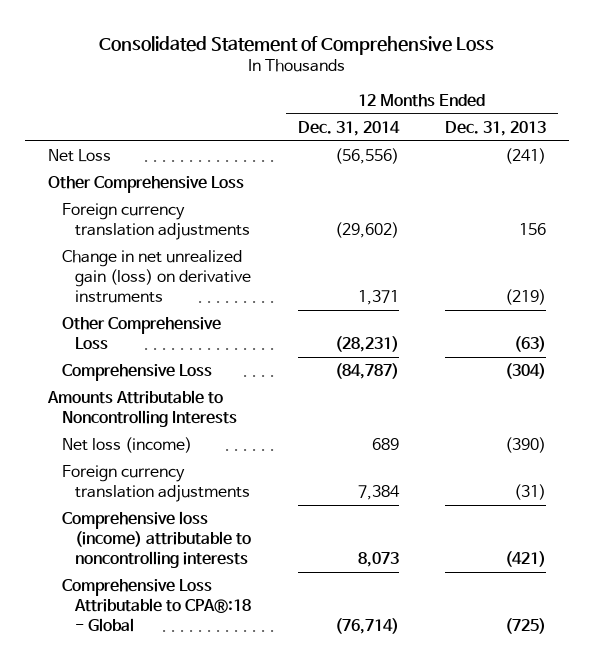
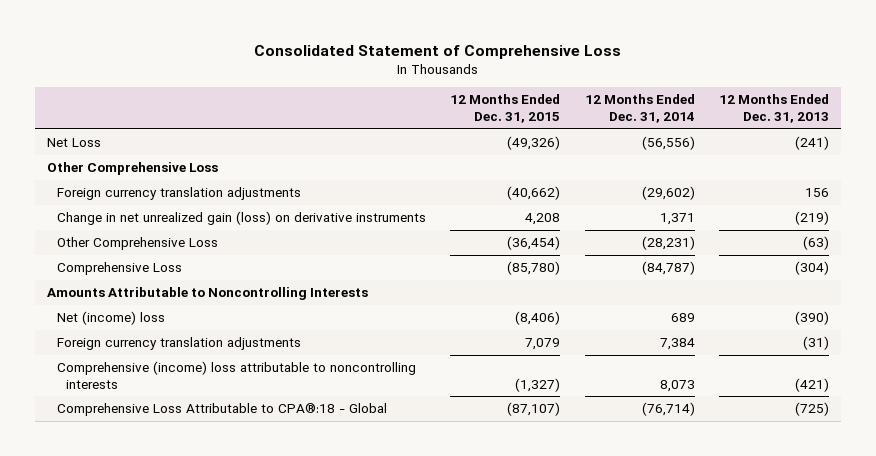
- | 12 Months Ended Dec. 31, 2014 | 12 Months Ended Dec. 31, 2013
+ | 12 Months Ended Dec. 31, 2015 | 12 Months Ended Dec. 31, 2014 | 12 Months Ended Dec. 31, 2013
- Net loss (income) | 689 | (390)
+ Net (income) loss | (8,406) | 689 | (390)
- Comprehensive loss (income) attributable to noncontrolling interests | 8,073 | (421)
+ Comprehensive (income) loss attributable to noncontrolling interests | (1,327) | 8,073 | (421)

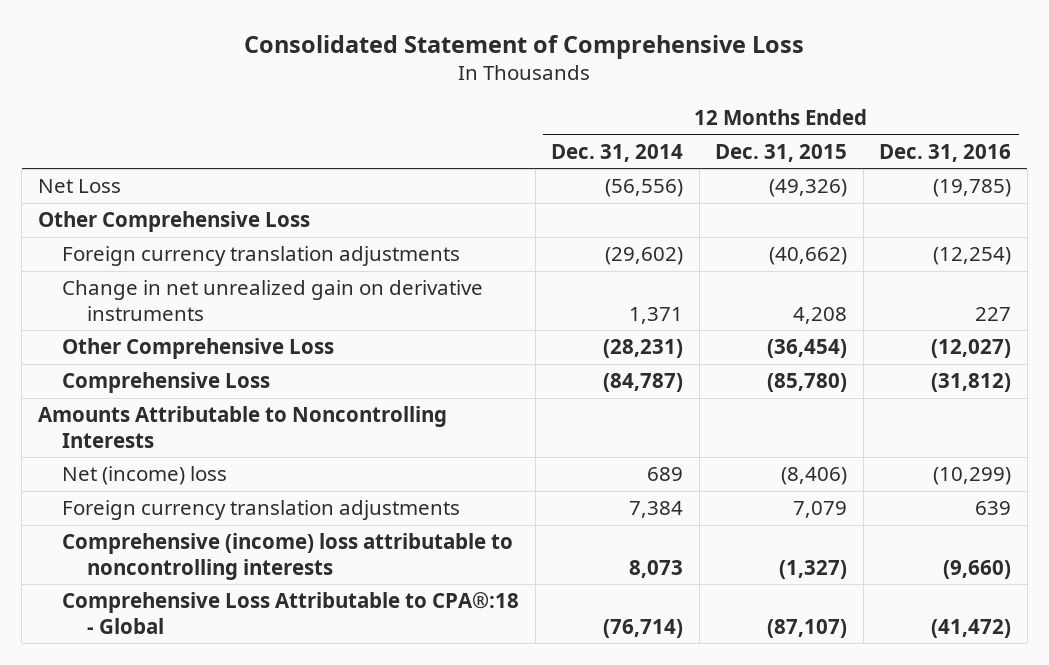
- | 12 Months Ended Dec. 31, 2015 | 12 Months Ended Dec. 31, 2014 | 12 Months Ended Dec. 31, 2013
+ | 12 Months Ended Dec. 31, 2014 | 12 Months Ended Dec. 31, 2015 | 12 Months Ended Dec. 31, 2016
- Change in net unrealized gain (loss) on derivative instruments | 4,208 | 1,371 | (219)
+ Change in net unrealized gain on derivative instruments | 1,371 | 4,208 | 227

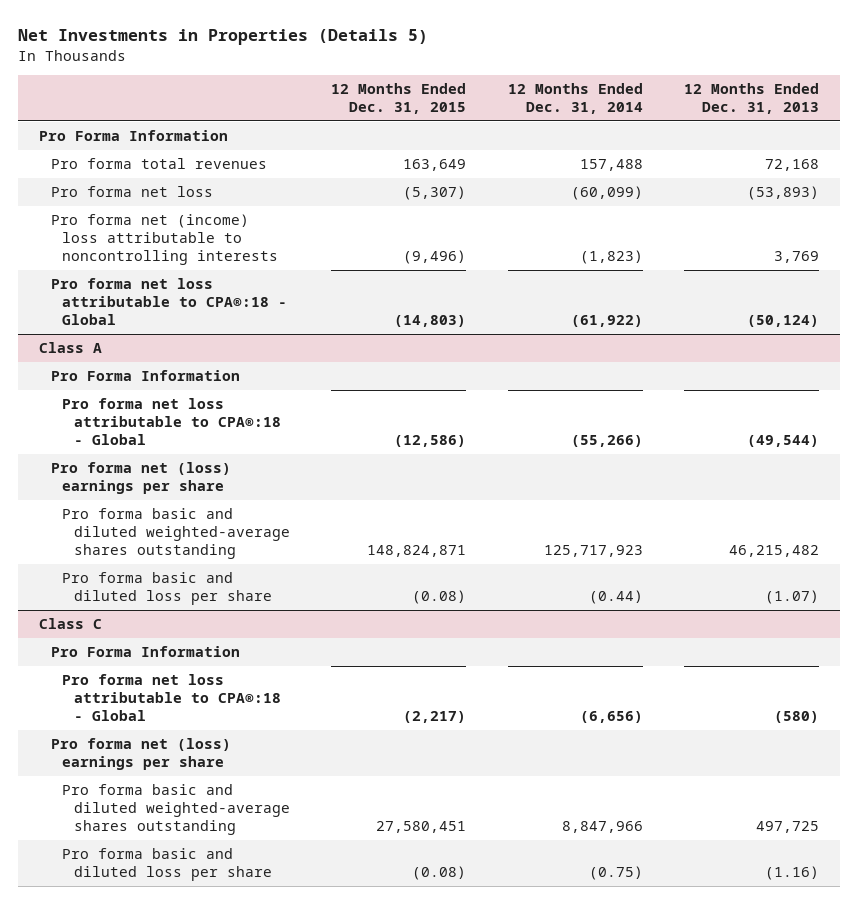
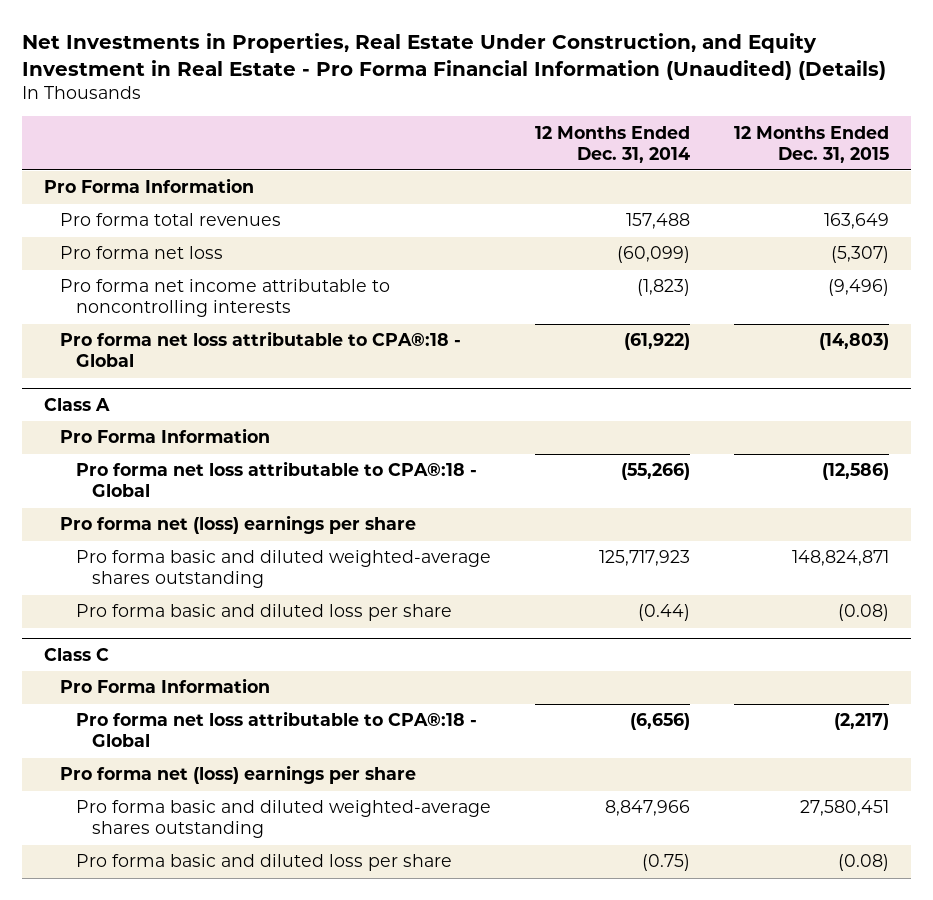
- Net Investments in Properties (Details 5)
+ Net Investments in Properties, Real Estate Under Construction, and Equity Investment in Real Estate - Pro Forma Financial Information (Unaudited) (Details)
- | 12 Months Ended Dec. 31, 2015 | 12 Months Ended Dec. 31, 2014 | 12 Months Ended Dec. 31, 2013
+ | 12 Months Ended Dec. 31, 2014 | 12 Months Ended Dec. 31, 2015
- Pro forma net (income) loss attributable to noncontrolling interests | (9,496) | (1,823) | 3,769
+ Pro forma net income attributable to noncontrolling interests | (1,823) | (9,496)

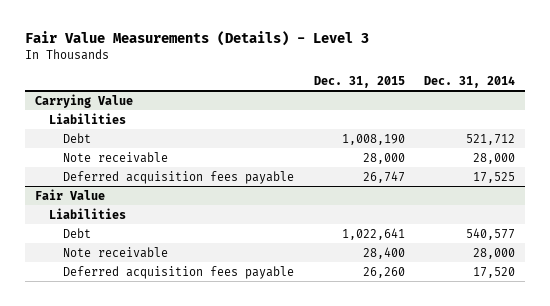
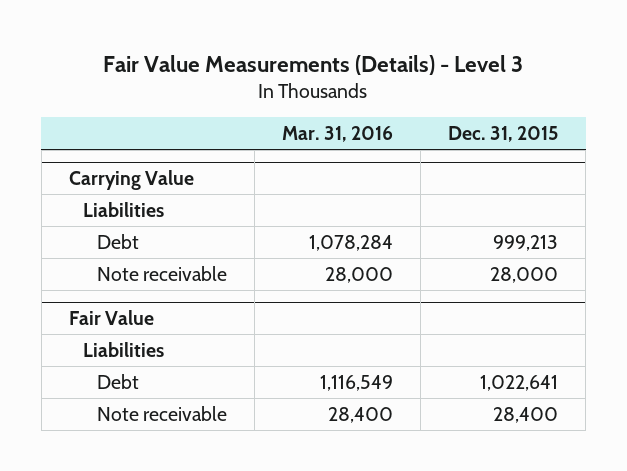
- | Dec. 31, 2015 | Dec. 31, 2014
+ | Mar. 31, 2016 | Dec. 31, 2015
@ Carrying Value
- Debt | 1,008,190 | 521,712
+ Debt | 1,078,284 | 999,213
- Deferred acquisition fees payable | 26,747 | 17,525
@ Fair Value
- Deferred acquisition fees payable | 26,260 | 17,520

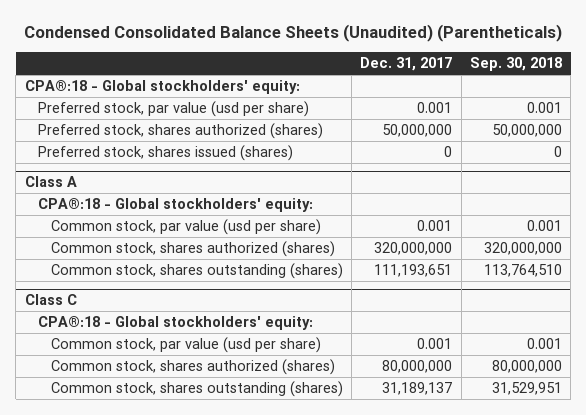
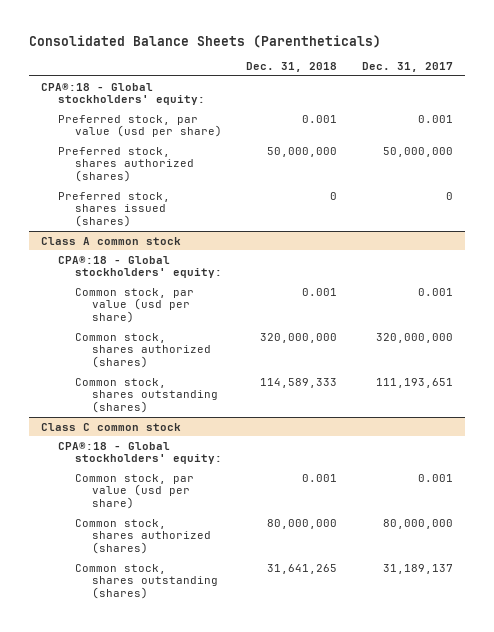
- Condensed Consolidated Balance Sheets (Unaudited) (Parentheticals)
+ Consolidated Balance Sheets (Parentheticals)
- | Dec. 31, 2017 | Sep. 30, 2018
+ | Dec. 31, 2018 | Dec. 31, 2017
- Class A
+ Class A common stock
- Class C
+ Class C common stock

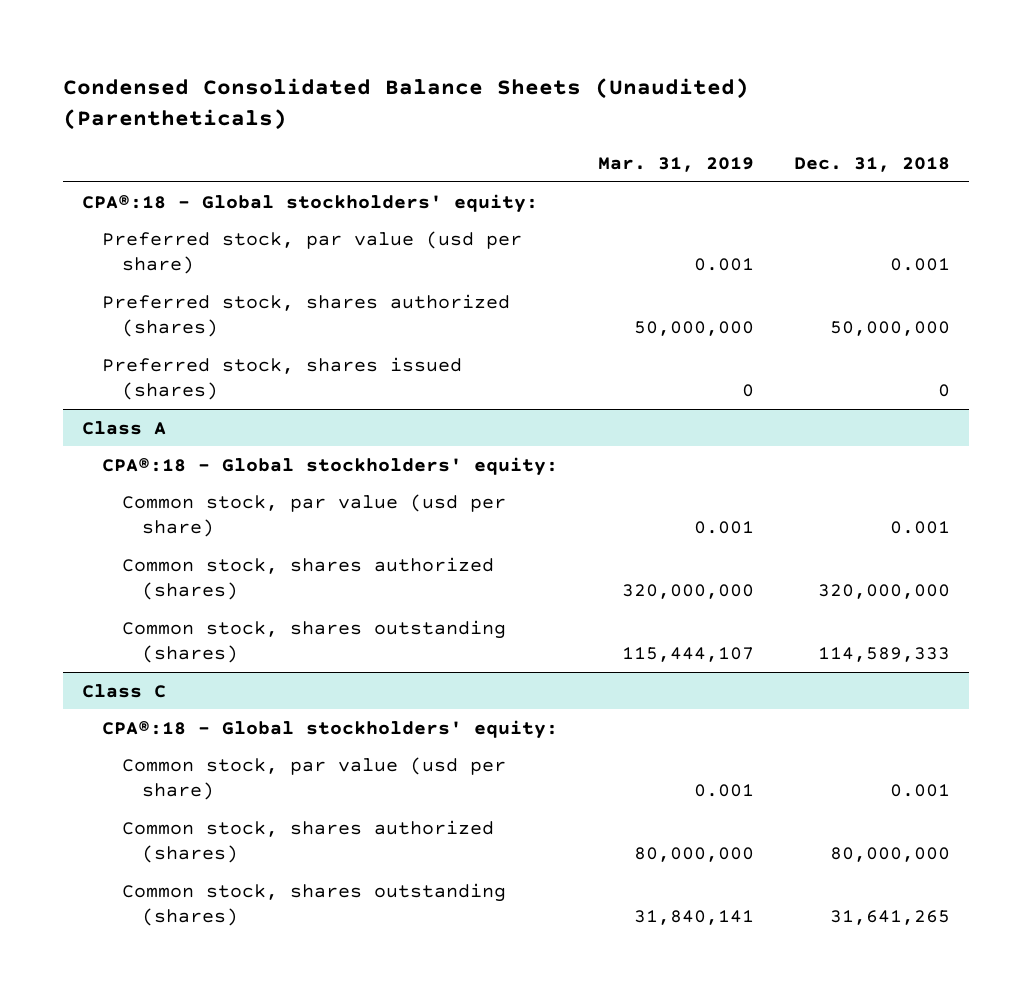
- Consolidated Balance Sheets (Parentheticals)
+ Condensed Consolidated Balance Sheets (Unaudited) (Parentheticals)
- | Dec. 31, 2018 | Dec. 31, 2017
+ | Mar. 31, 2019 | Dec. 31, 2018
- Class A common stock
+ Class A
- Class C common stock
+ Class C

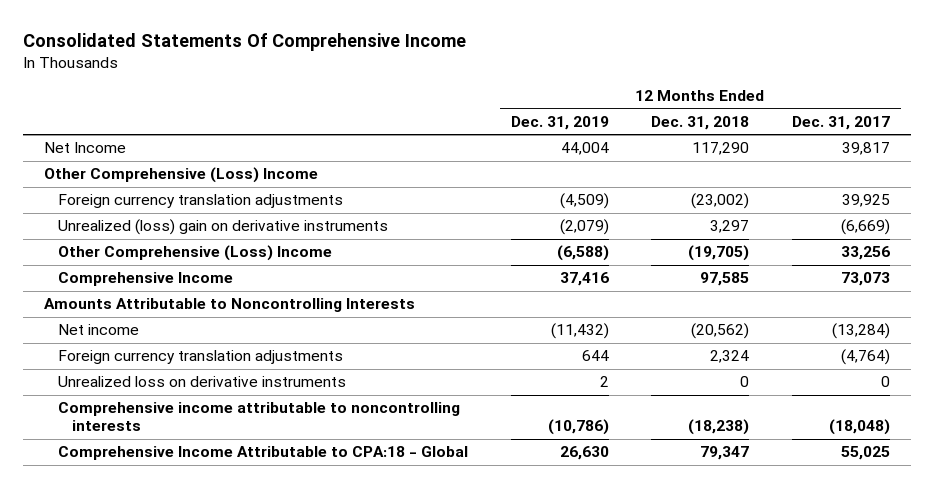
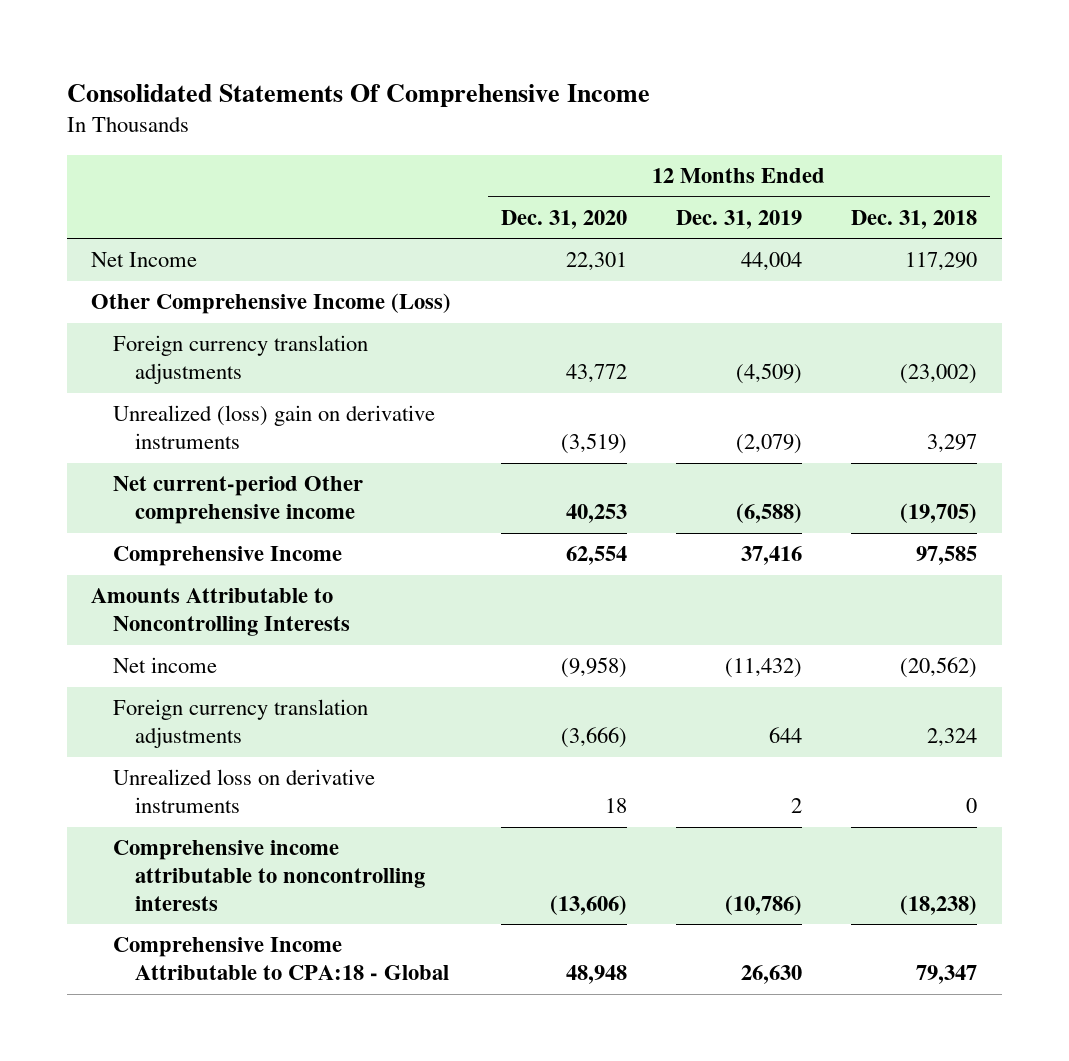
- | 12 Months Ended Dec. 31, 2019 | 12 Months Ended Dec. 31, 2018 | 12 Months Ended Dec. 31, 2017
+ | 12 Months Ended Dec. 31, 2020 | 12 Months Ended Dec. 31, 2019 | 12 Months Ended Dec. 31, 2018
- Other Comprehensive (Loss) Income
+ Other Comprehensive Income (Loss)
- Other Comprehensive (Loss) Income | (6,588) | (19,705) | 33,256
+ Net current-period Other comprehensive income | 40,253 | (6,588) | (19,705)

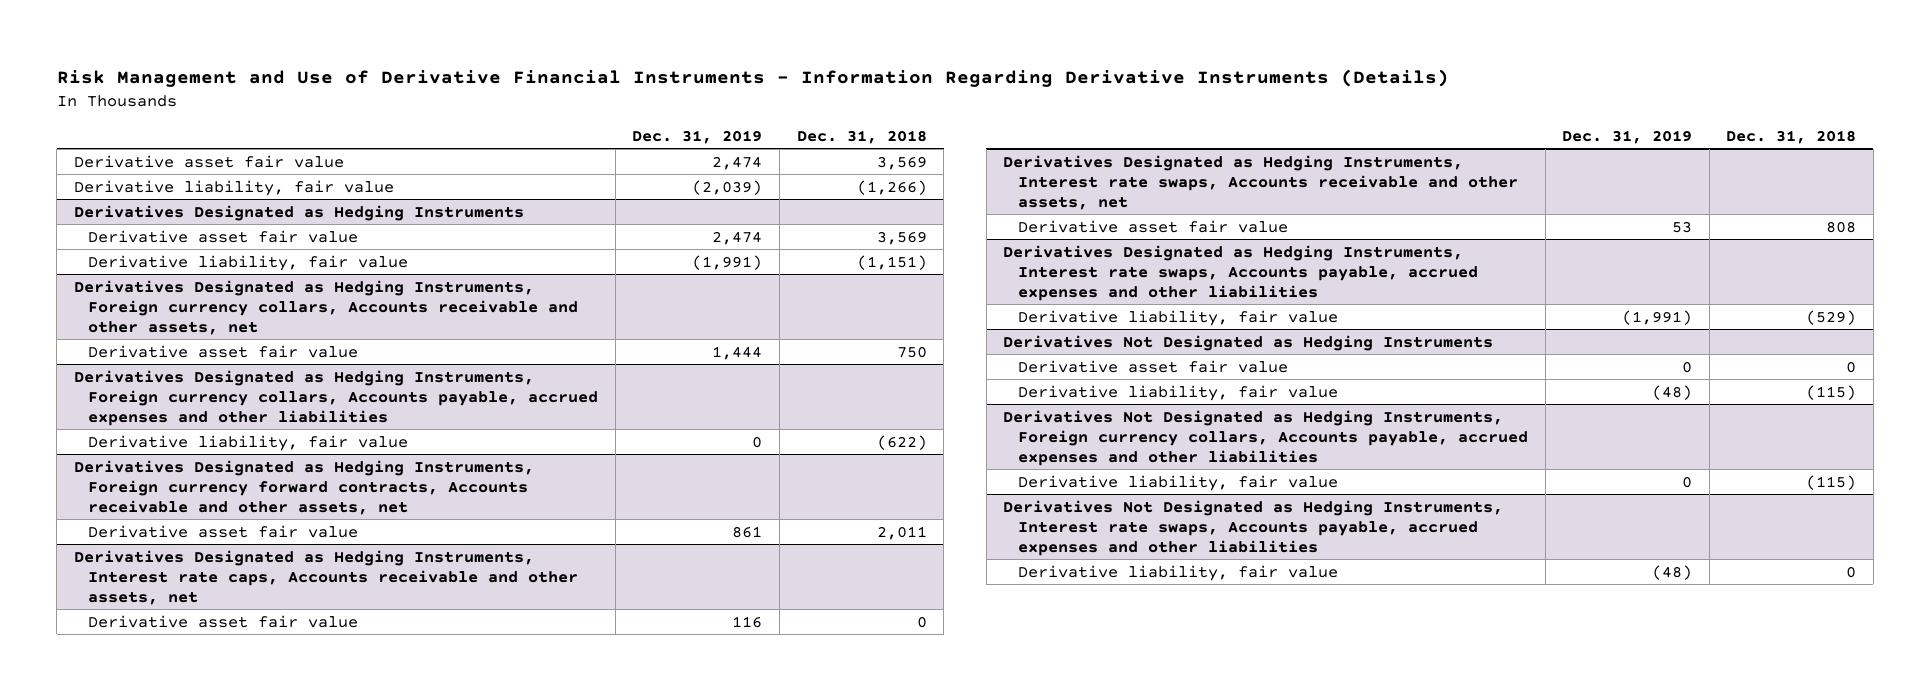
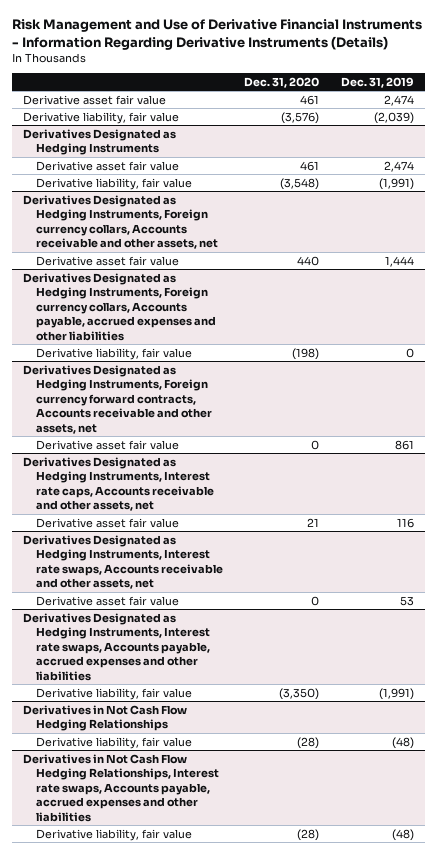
- | Dec. 31, 2019 | Dec. 31, 2018
+ | Dec. 31, 2020 | Dec. 31, 2019
- Derivatives Not Designated as Hedging Instruments
- Derivative asset fair value | 0 | 0
+ Derivatives in Not Cash Flow Hedging Relationships
- Derivatives Not Designated as Hedging Instruments, Foreign currency collars, Accounts payable, accrued expenses and other liabilities
- Derivative liability, fair value | 0 | (115)
- Derivatives Not Designated as Hedging Instruments, Interest rate swaps, Accounts payable, accrued expenses and other liabilities
+ Derivatives in Not Cash Flow Hedging Relationships, Interest rate swaps, Accounts payable, accrued expenses and other liabilities

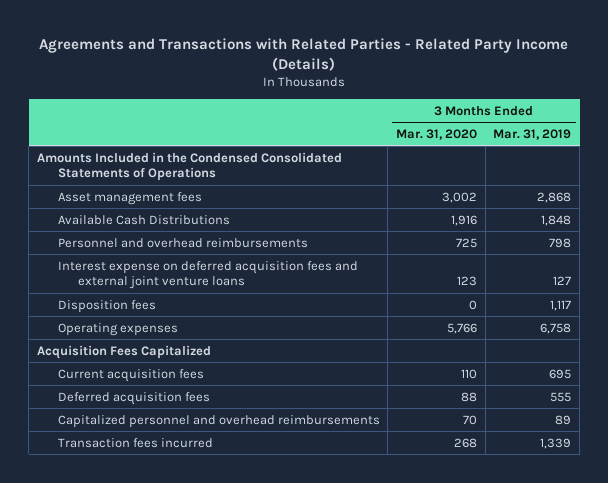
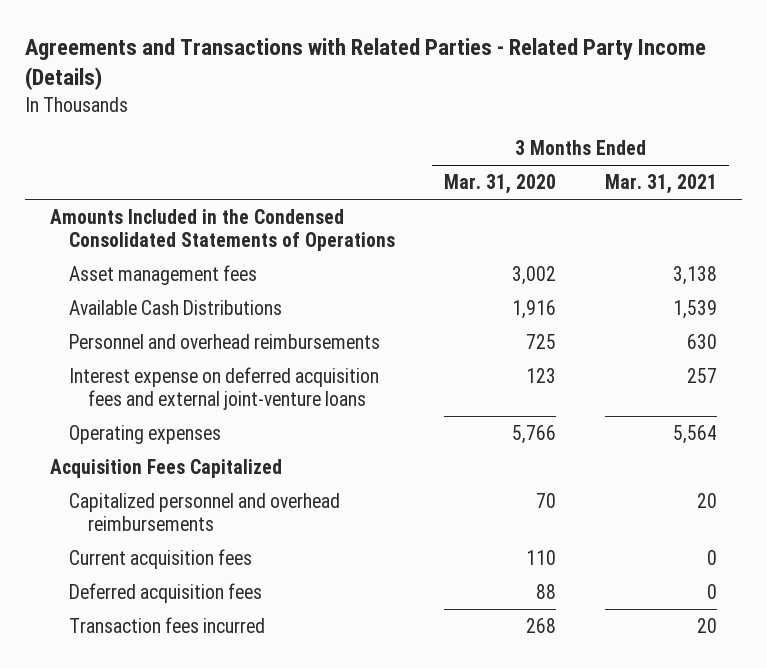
- | 3 Months Ended Mar. 31, 2020 | 3 Months Ended Mar. 31, 2019
+ | 3 Months Ended Mar. 31, 2020 | 3 Months Ended Mar. 31, 2021
- Interest expense on deferred acquisition fees and external joint venture loans | 123 | 127
- Disposition fees | 0 | 1,117
+ Interest expense on deferred acquisition fees and external joint-venture loans | 123 | 257
moved up: Capitalized personnel and overhead reimbursements | 70 | 20

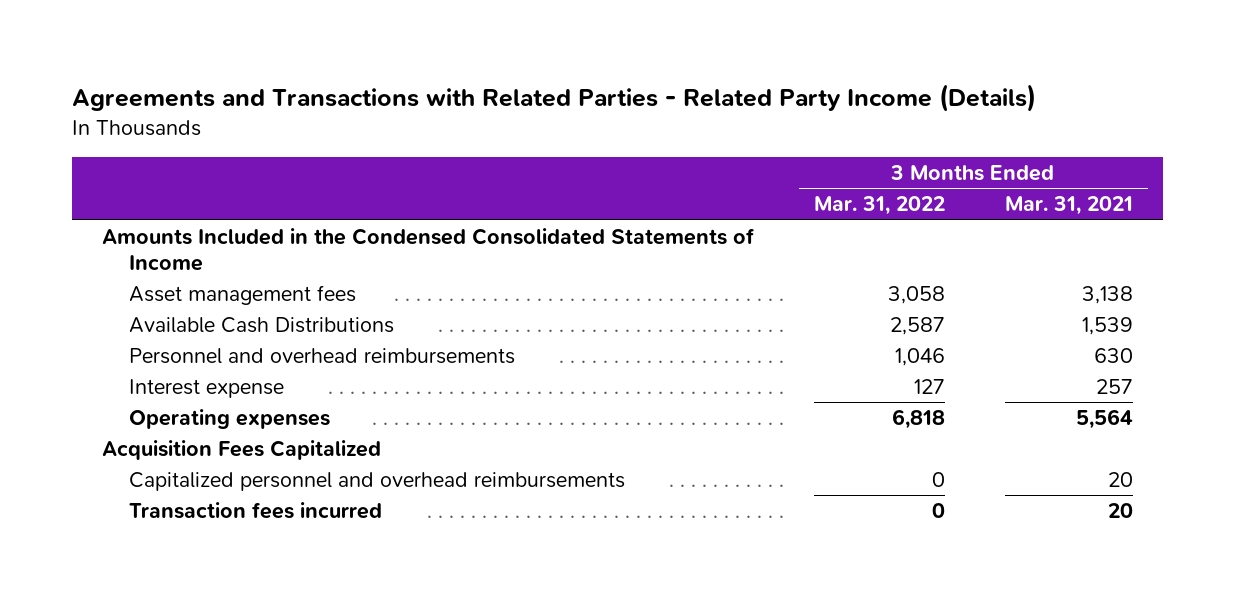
- | 3 Months Ended Mar. 31, 2020 | 3 Months Ended Mar. 31, 2021
+ | 3 Months Ended Mar. 31, 2022 | 3 Months Ended Mar. 31, 2021
- Amounts Included in the Condensed Consolidated Statements of Operations
+ Amounts Included in the Condensed Consolidated Statements of Income
- Interest expense on deferred acquisition fees and external joint-venture loans | 123 | 257
+ Interest expense | 127 | 257
- Current acquisition fees | 110 | 0
- Deferred acquisition fees | 88 | 0

